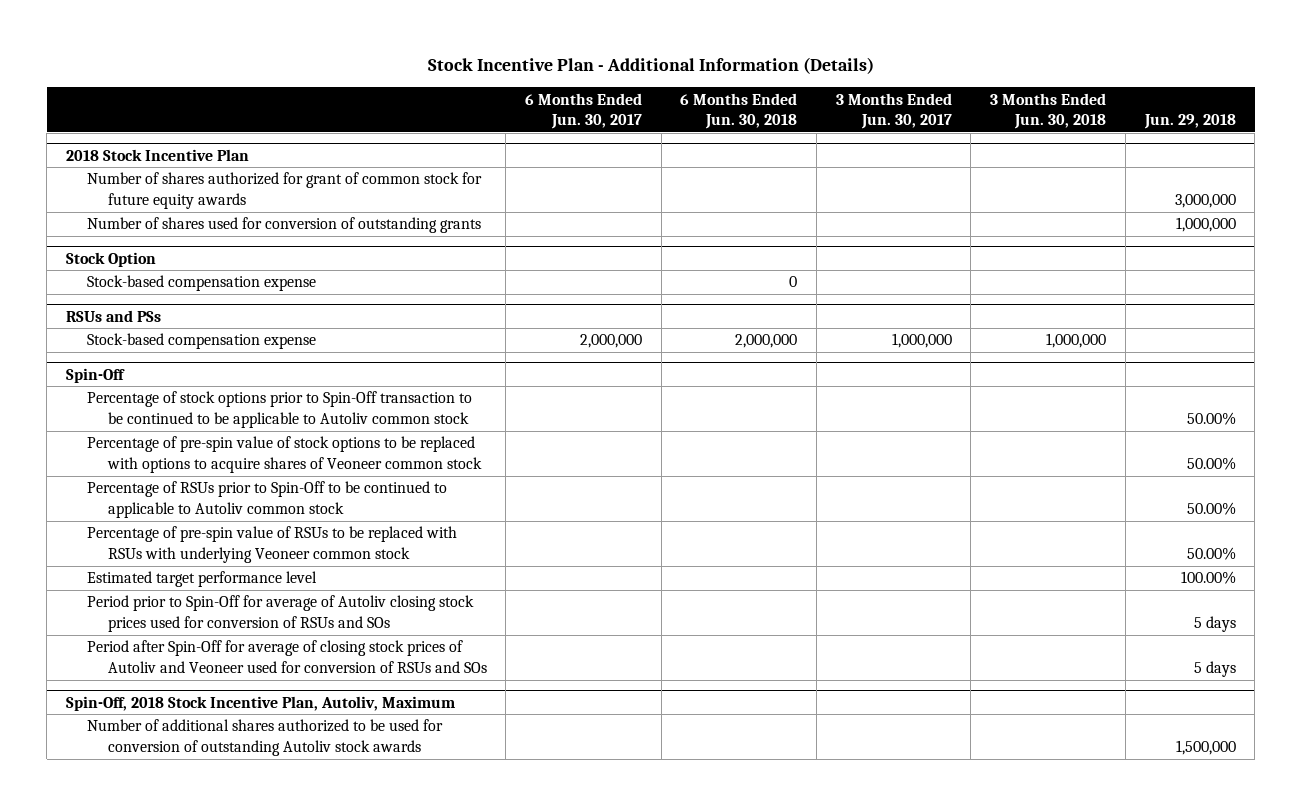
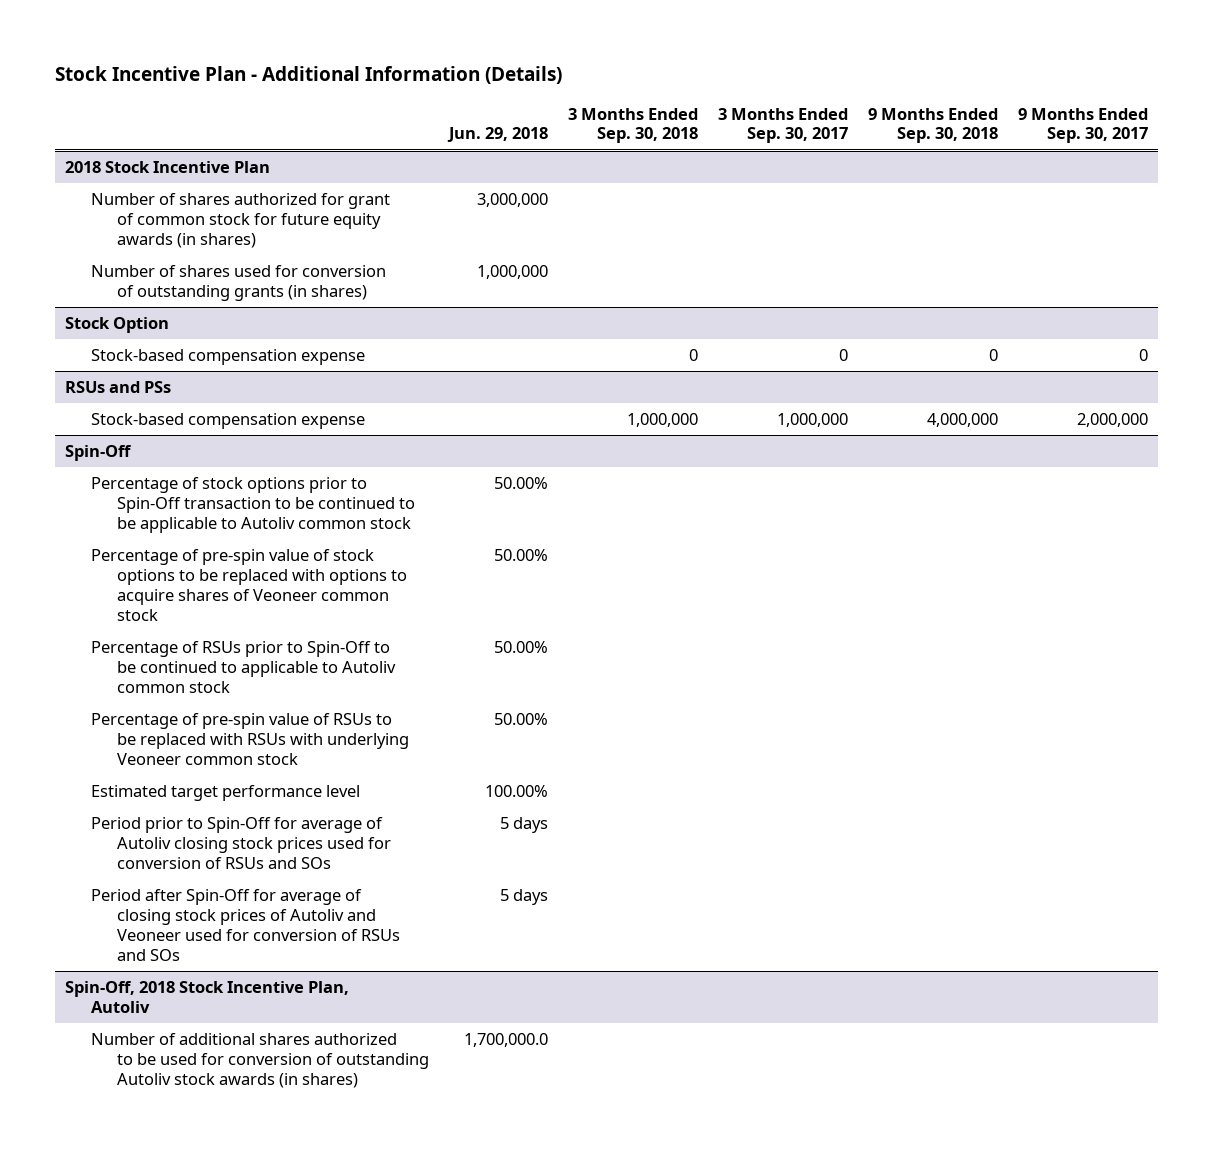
- | 6 Months Ended Jun. 30, 2017 | 6 Months Ended Jun. 30, 2018 | 3 Months Ended Jun. 30, 2017 | 3 Months Ended Jun. 30, 2018 | Jun. 29, 2018
+ | Jun. 29, 2018 | 3 Months Ended Sep. 30, 2018 | 3 Months Ended Sep. 30, 2017 | 9 Months Ended Sep. 30, 2018 | 9 Months Ended Sep. 30, 2017
@ 2018 Stock Incentive Plan
- Number of shares authorized for grant of common stock for future equity awards | | | | | 3,000,000
- Number of shares used for conversion of outstanding grants | | | | | 1,000,000
+ Number of shares authorized for grant of common stock for future equity awards (in shares) | 3,000,000 | | | |
+ Number of shares used for conversion of outstanding grants (in shares) | 1,000,000 | | | |
- Spin-Off, 2018 Stock Incentive Plan, Autoliv, Maximum
- Number of additional shares authorized to be used for conversion of outstanding Autoliv stock awards | | | | | 1,500,000
+ Spin-Off, 2018 Stock Incentive Plan, Autoliv
+ Number of additional shares authorized to be used for conversion of outstanding Autoliv stock awards (in shares) | 1,700,000.0 | | | |

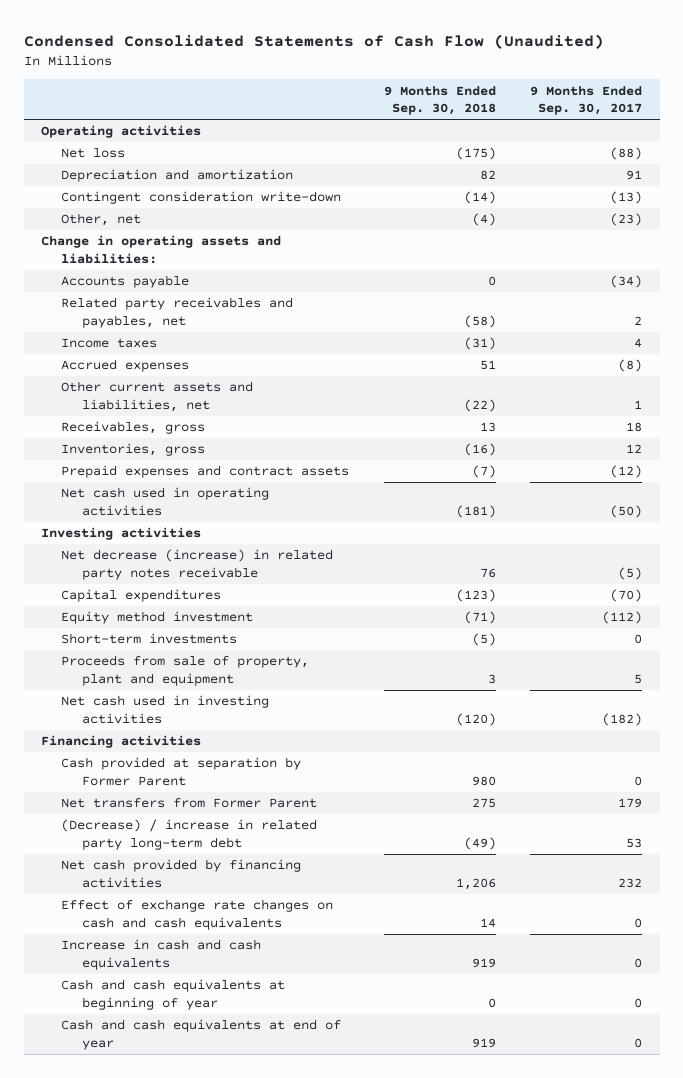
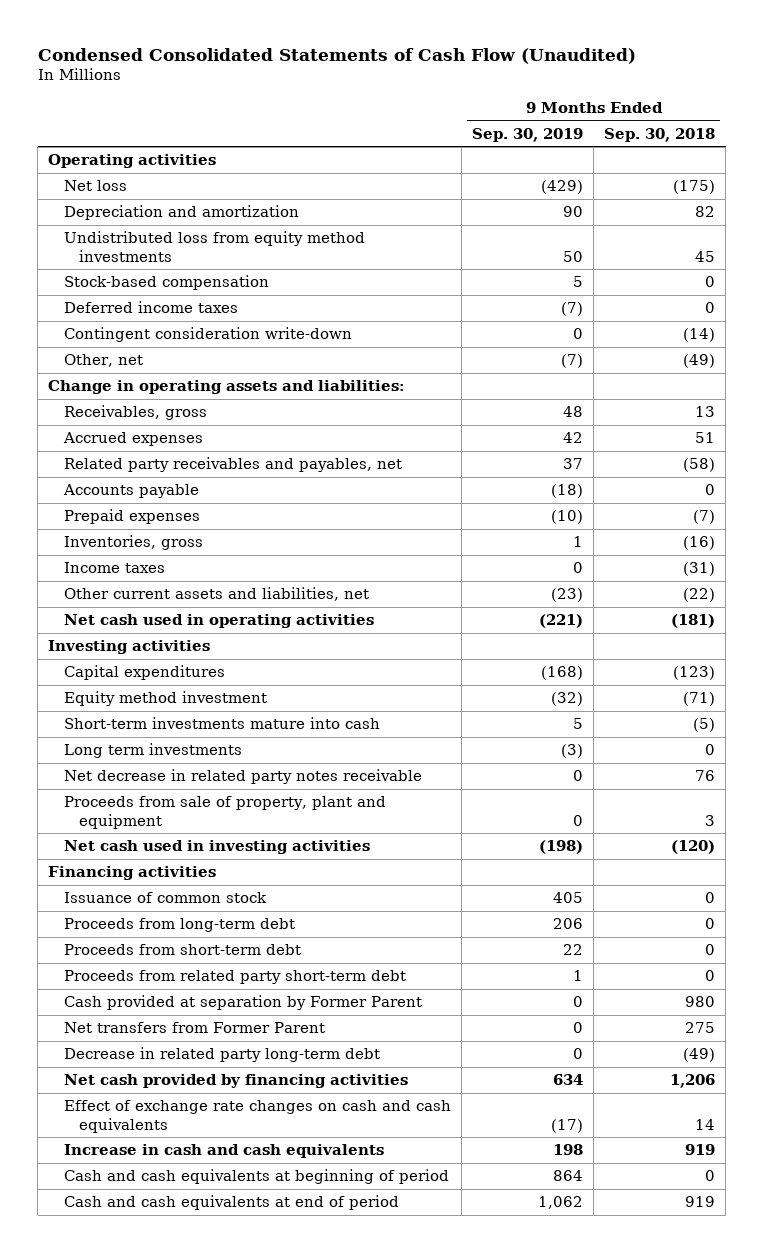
- | 9 Months Ended Sep. 30, 2018 | 9 Months Ended Sep. 30, 2017
+ | 9 Months Ended Sep. 30, 2019 | 9 Months Ended Sep. 30, 2018
+ Undistributed loss from equity method investments | 50 | 45
+ Stock-based compensation | 5 | 0
+ Deferred income taxes | (7) | 0
- Other, net | (4) | (23)
+ Other, net | (7) | (49)
moved up: Receivables, gross | 48 | 13
moved up: Accrued expenses | 42 | 51
moved down: Accounts payable | (18) | 0
+ Prepaid expenses | (10) | (7)
moved up: Inventories, gross | 1 | (16)
- Prepaid expenses and contract assets | (7) | (12)
- Net decrease (increase) in related party notes receivable | 76 | (5)
- Short-term investments | (5) | 0
+ Short-term investments mature into cash | 5 | (5)
+ Long term investments | (3) | 0
+ Net decrease in related party notes receivable | 0 | 76
+ Issuance of common stock | 405 | 0
+ Proceeds from long-term debt | 206 | 0
+ Proceeds from short-term debt | 22 | 0
+ Proceeds from related party short-term debt | 1 | 0
- (Decrease) / increase in related party long-term debt | (49) | 53
+ Decrease in related party long-term debt | 0 | (49)
- Cash and cash equivalents at beginning of year | 0 | 0
- Cash and cash equivalents at end of year | 919 | 0
+ Cash and cash equivalents at beginning of period | 864 | 0
+ Cash and cash equivalents at end of period | 1,062 | 919

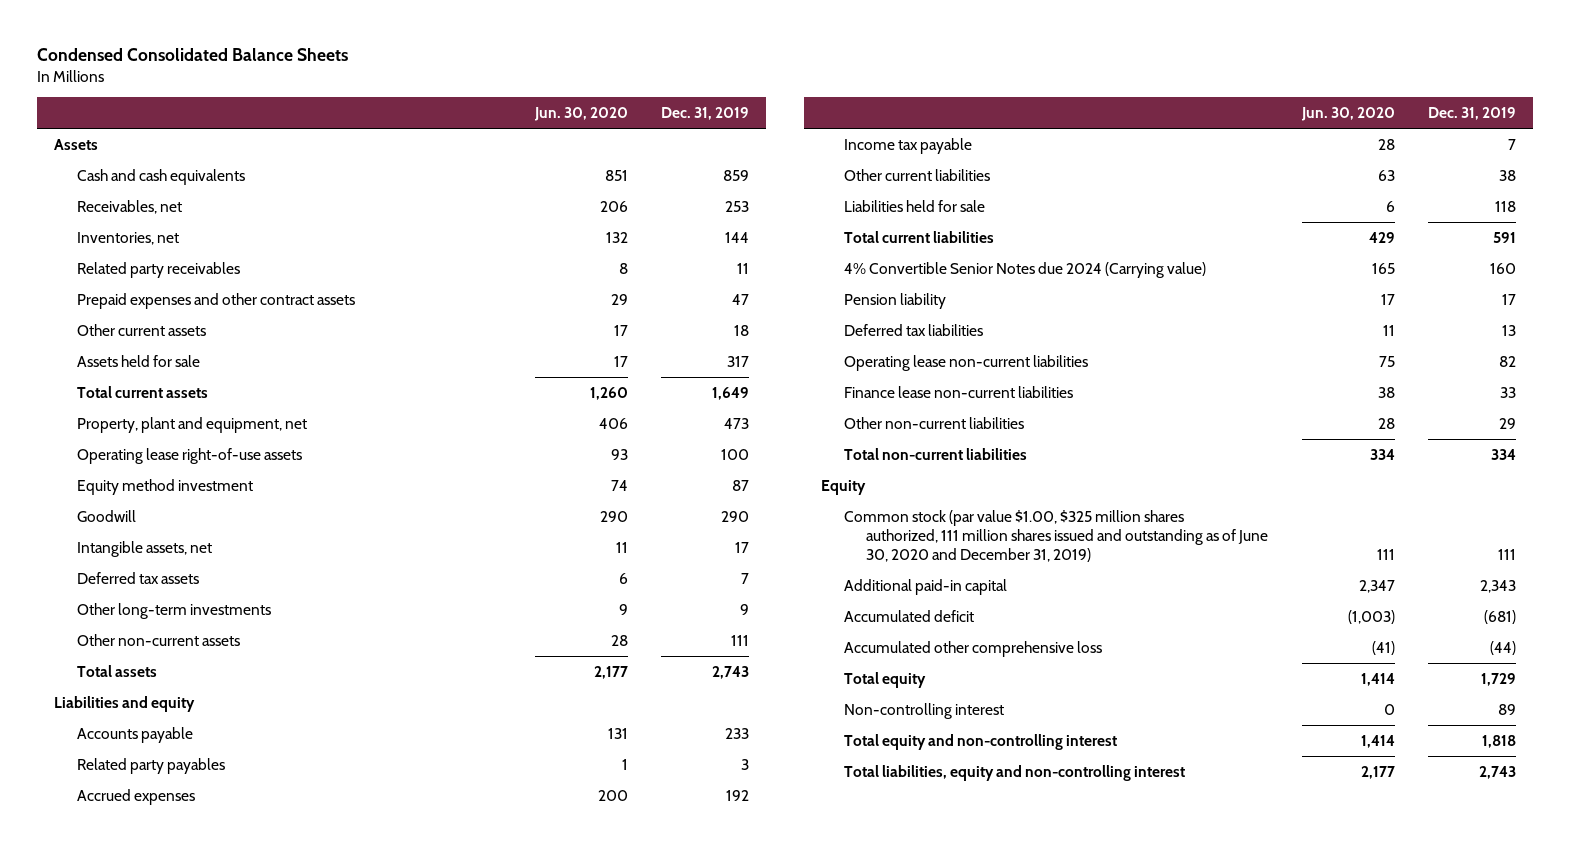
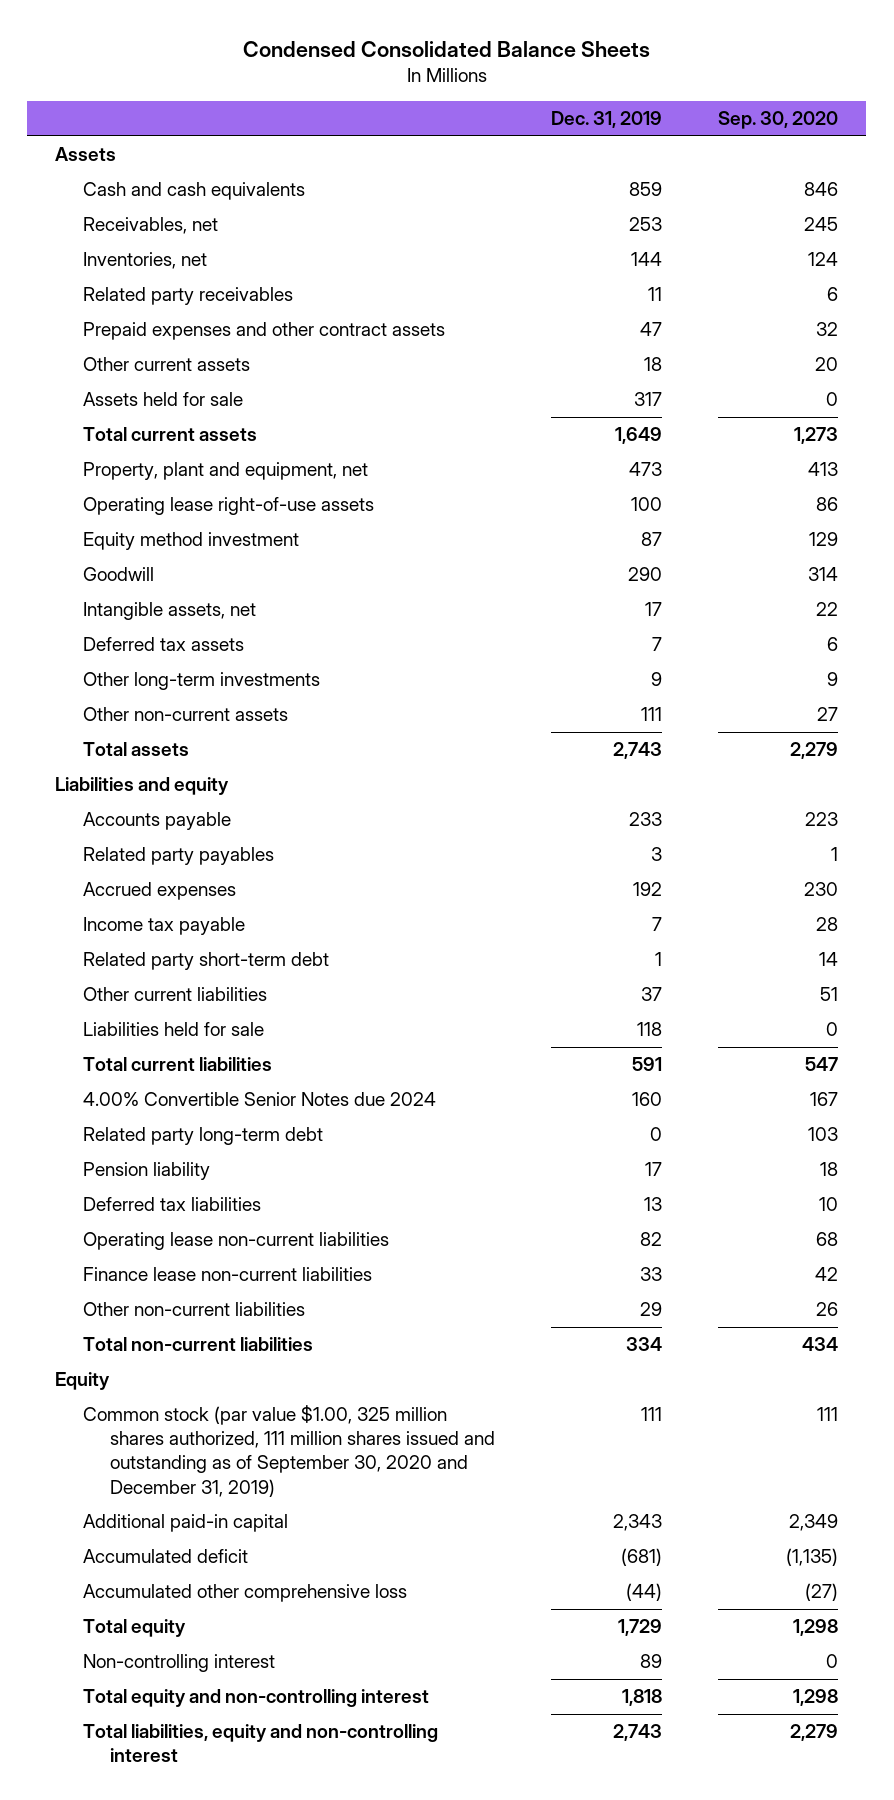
- | Jun. 30, 2020 | Dec. 31, 2019
+ | Dec. 31, 2019 | Sep. 30, 2020
- Other current liabilities | 63 | 38
+ Related party short-term debt | 1 | 14
+ Other current liabilities | 37 | 51
- 4% Convertible Senior Notes due 2024 (Carrying value) | 165 | 160
+ 4.00% Convertible Senior Notes due 2024 | 160 | 167
+ Related party long-term debt | 0 | 103
- Common stock (par value $1.00, $325 million shares authorized, 111 million shares issued and outstanding as of June 30, 2020 and December 31, 2019) | 111 | 111
+ Common stock (par value $1.00, 325 million shares authorized, 111 million shares issued and outstanding as of September 30, 2020 and December 31, 2019) | 111 | 111

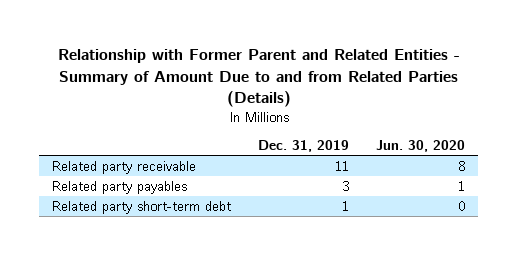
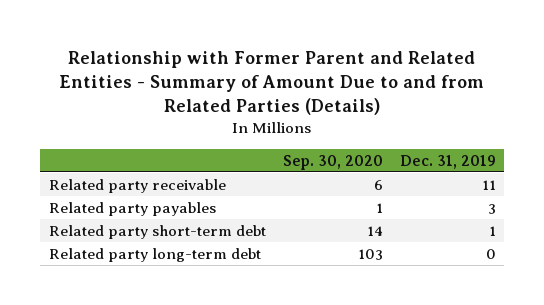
- | Dec. 31, 2019 | Jun. 30, 2020
+ | Sep. 30, 2020 | Dec. 31, 2019
+ Related party long-term debt | 103 | 0

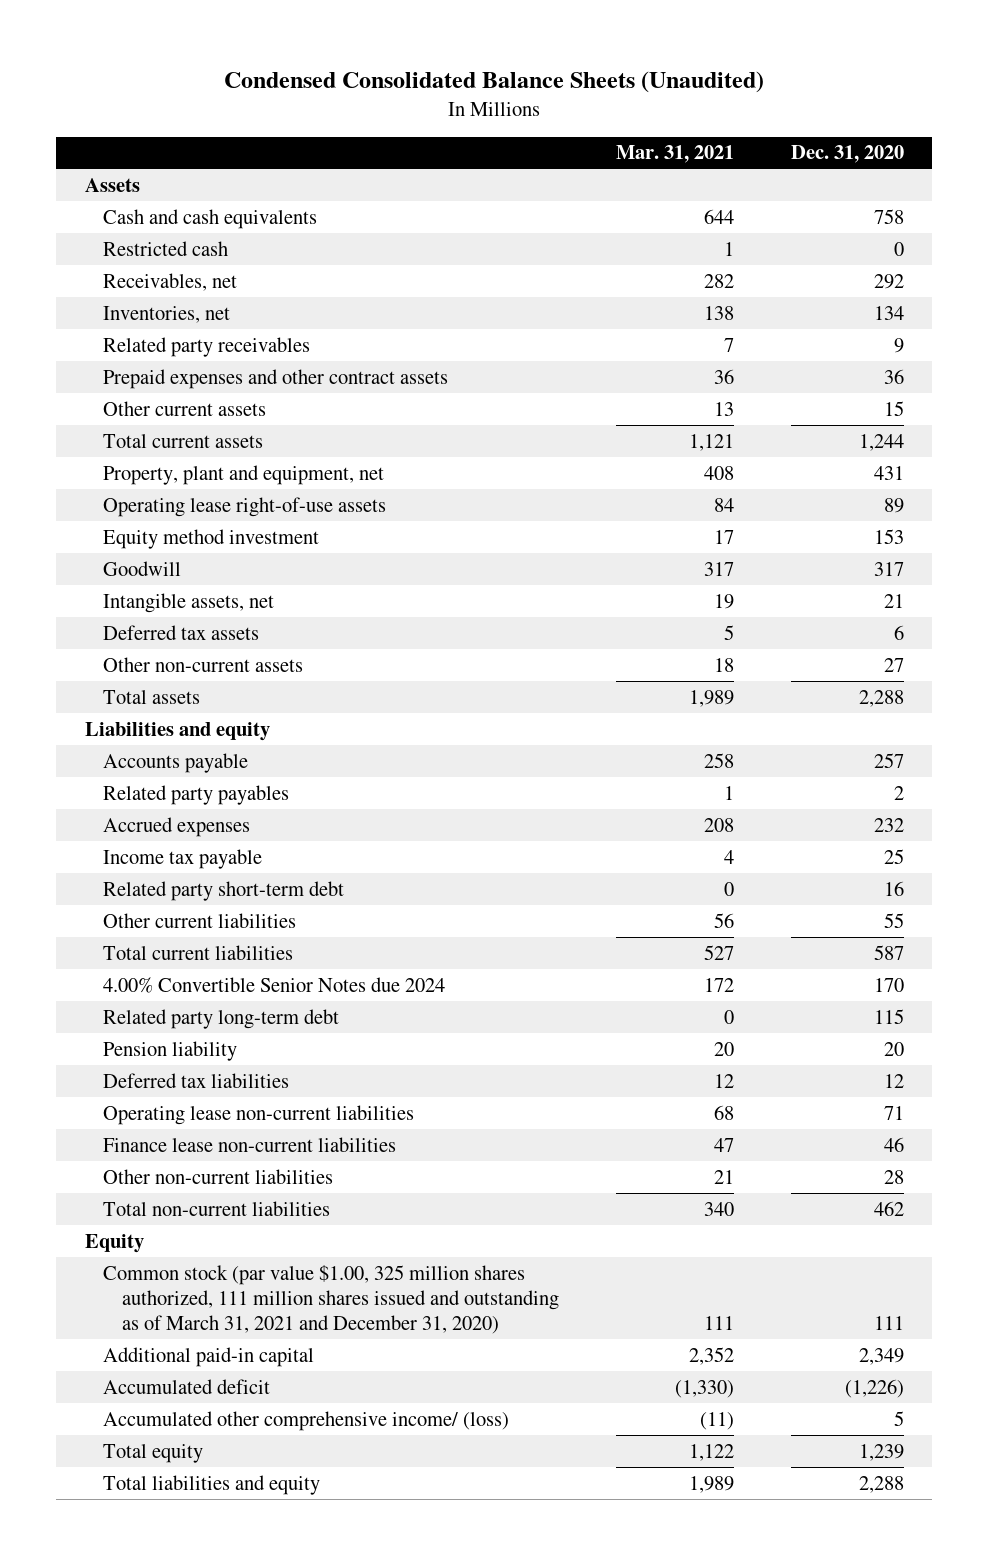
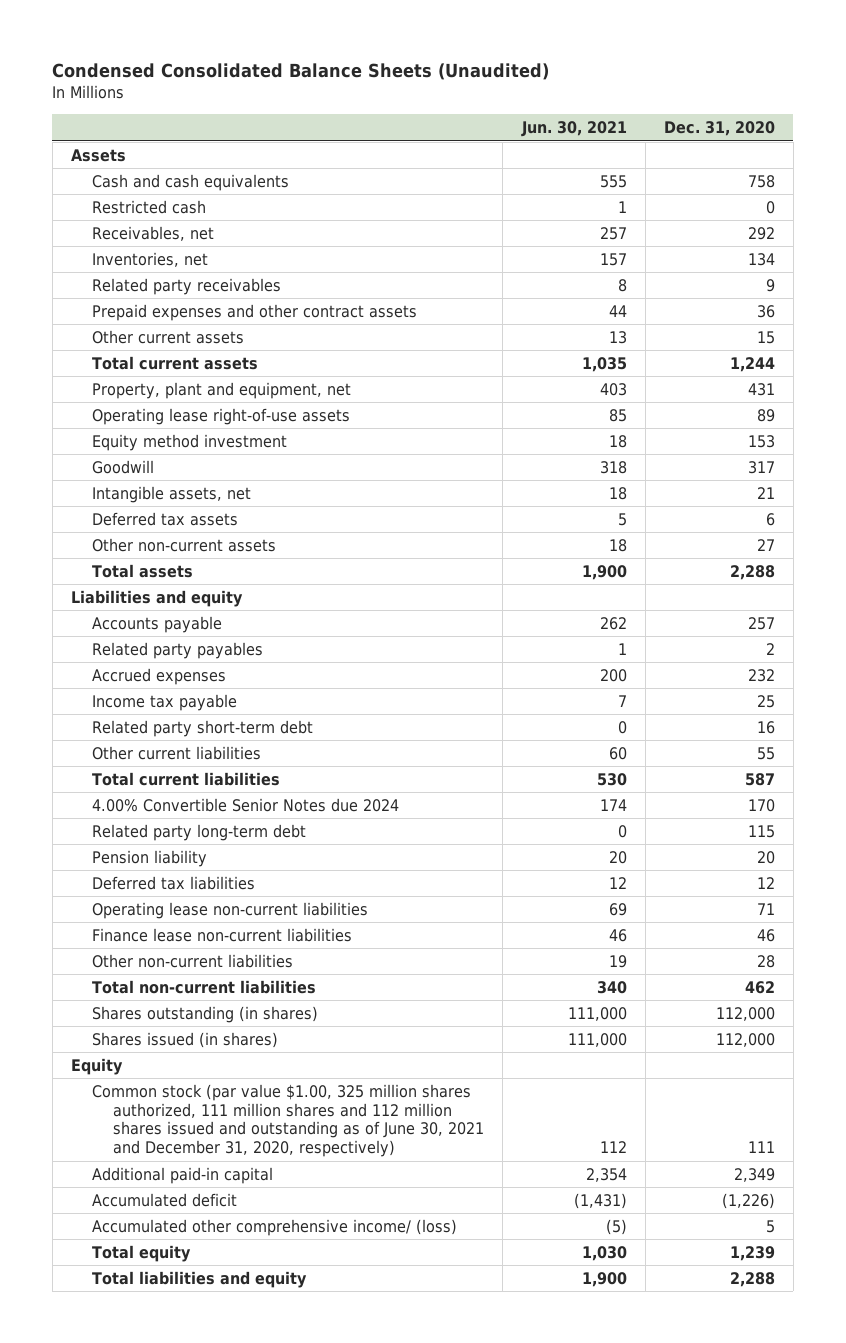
- | Mar. 31, 2021 | Dec. 31, 2020
+ | Jun. 30, 2021 | Dec. 31, 2020
+ Shares outstanding (in shares) | 111,000 | 112,000
+ Shares issued (in shares) | 111,000 | 112,000
- Common stock (par value $1.00, 325 million shares authorized, 111 million shares issued and outstanding as of March 31, 2021 and December 31, 2020) | 111 | 111
+ Common stock (par value $1.00, 325 million shares authorized, 111 million shares and 112 million shares issued and outstanding as of June 30, 2021 and December 31, 2020, respectively) | 112 | 111

